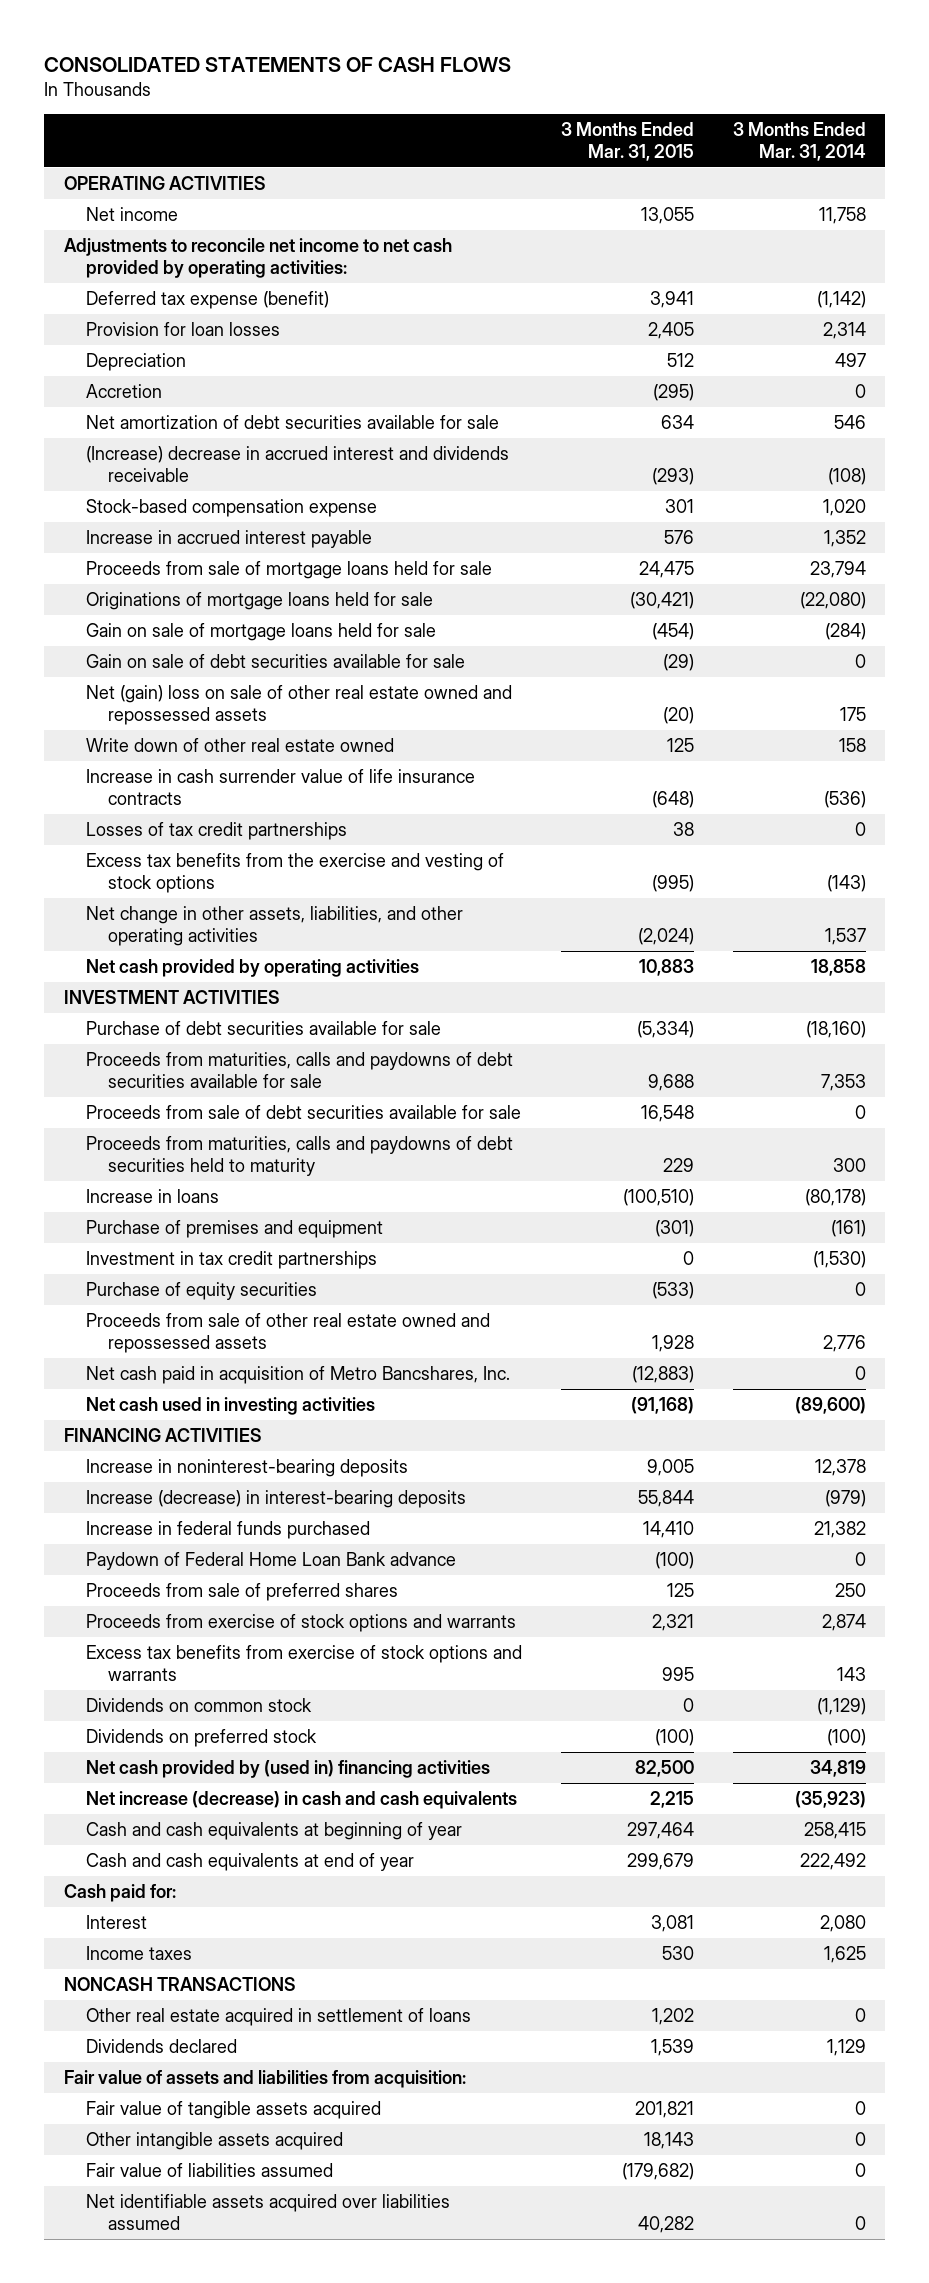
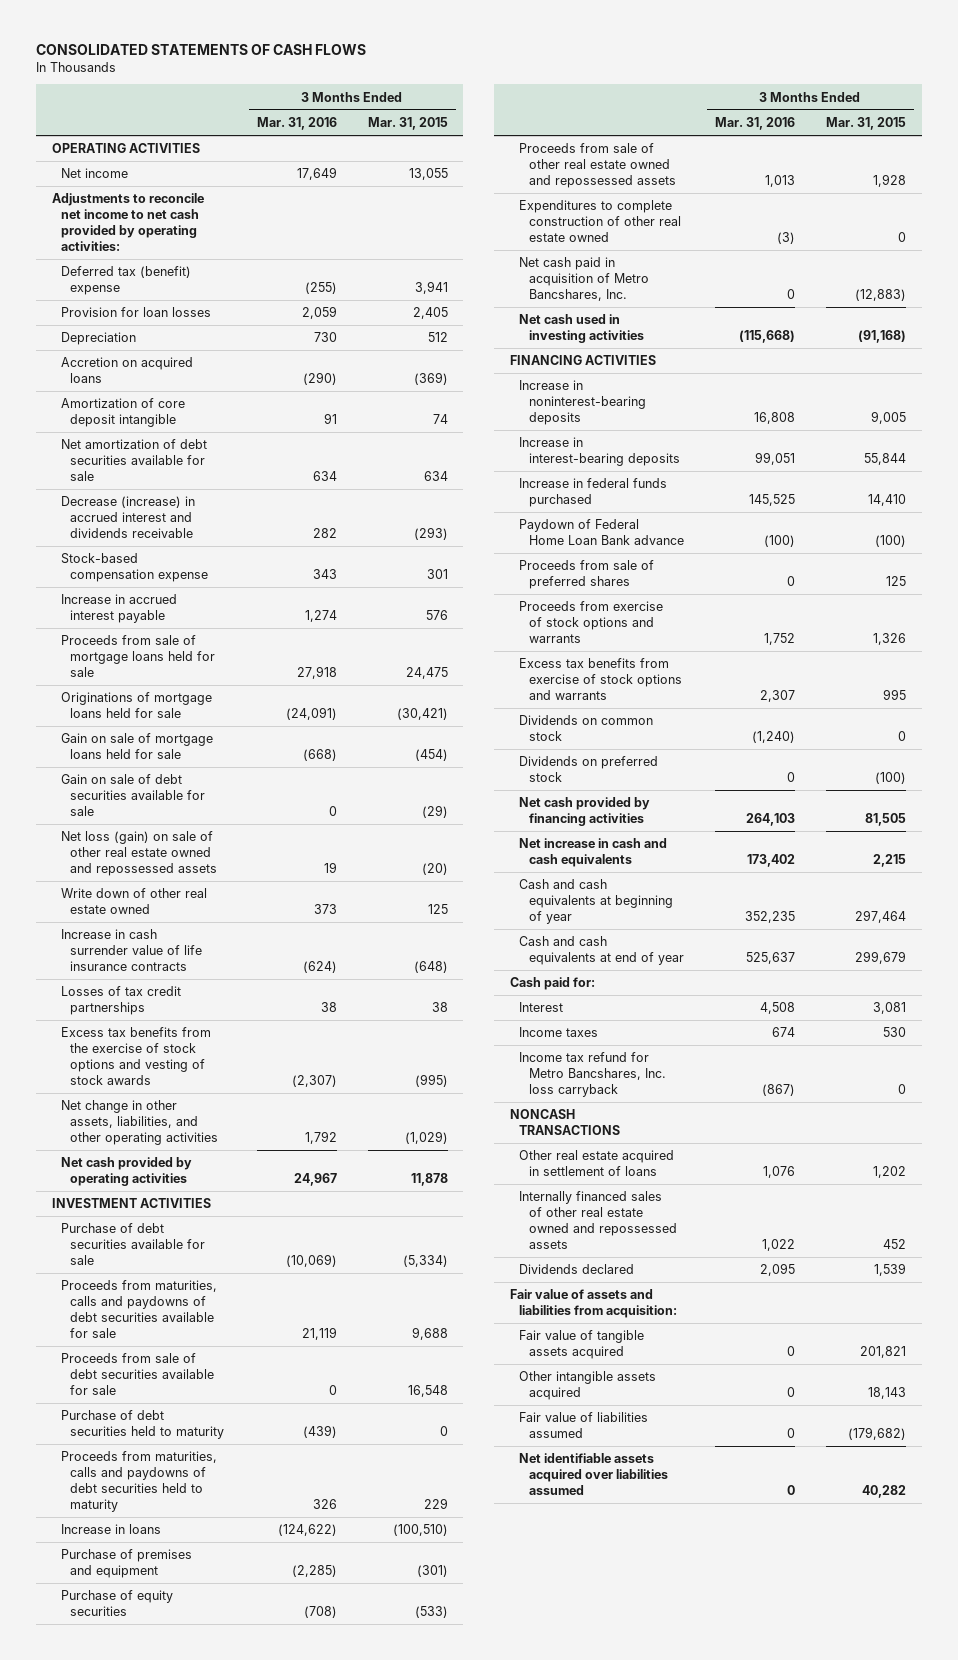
- | 3 Months Ended Mar. 31, 2015 | 3 Months Ended Mar. 31, 2014
+ | 3 Months Ended Mar. 31, 2016 | 3 Months Ended Mar. 31, 2015
- Deferred tax expense (benefit) | 3,941 | (1,142)
+ Deferred tax (benefit) expense | (255) | 3,941
- Accretion | (295) | 0
+ Accretion on acquired loans | (290) | (369)
+ Amortization of core deposit intangible | 91 | 74
- (Increase) decrease in accrued interest and dividends receivable | (293) | (108)
+ Decrease (increase) in accrued interest and dividends receivable | 282 | (293)
- Net (gain) loss on sale of other real estate owned and repossessed assets | (20) | 175
+ Net loss (gain) on sale of other real estate owned and repossessed assets | 19 | (20)
- Excess tax benefits from the exercise and vesting of stock options | (995) | (143)
- Net change in other assets, liabilities, and other operating activities | (2,024) | 1,537
- Net cash provided by operating activities | 10,883 | 18,858
+ Excess tax benefits from the exercise of stock options and vesting of stock awards | (2,307) | (995)
+ Net change in other assets, liabilities, and other operating activities | 1,792 | (1,029)
+ Net cash provided by operating activities | 24,967 | 11,878
+ Purchase of debt securities held to maturity | (439) | 0
- Investment in tax credit partnerships | 0 | (1,530)
+ Expenditures to complete construction of other real estate owned | (3) | 0
- Increase (decrease) in interest-bearing deposits | 55,844 | (979)
+ Increase in interest-bearing deposits | 99,051 | 55,844
- Proceeds from exercise of stock options and warrants | 2,321 | 2,874
+ Proceeds from exercise of stock options and warrants | 1,752 | 1,326
- Net cash provided by (used in) financing activities | 82,500 | 34,819
- Net increase (decrease) in cash and cash equivalents | 2,215 | (35,923)
+ Net cash provided by financing activities | 264,103 | 81,505
+ Net increase in cash and cash equivalents | 173,402 | 2,215
+ Income tax refund for Metro Bancshares, Inc. loss carryback | (867) | 0
+ Internally financed sales of other real estate owned and repossessed assets | 1,022 | 452

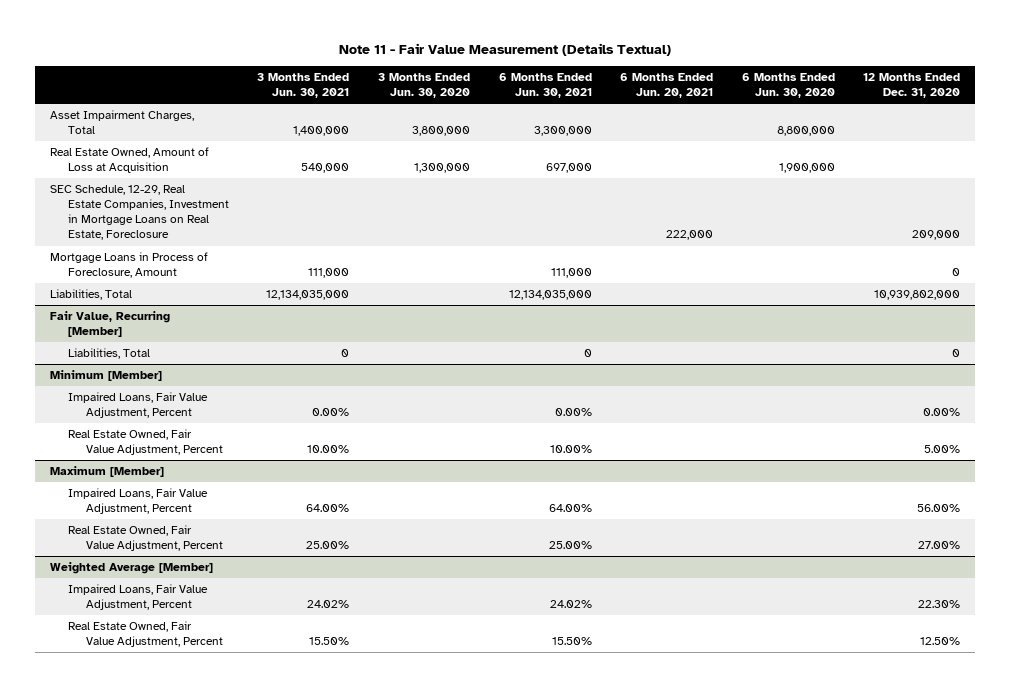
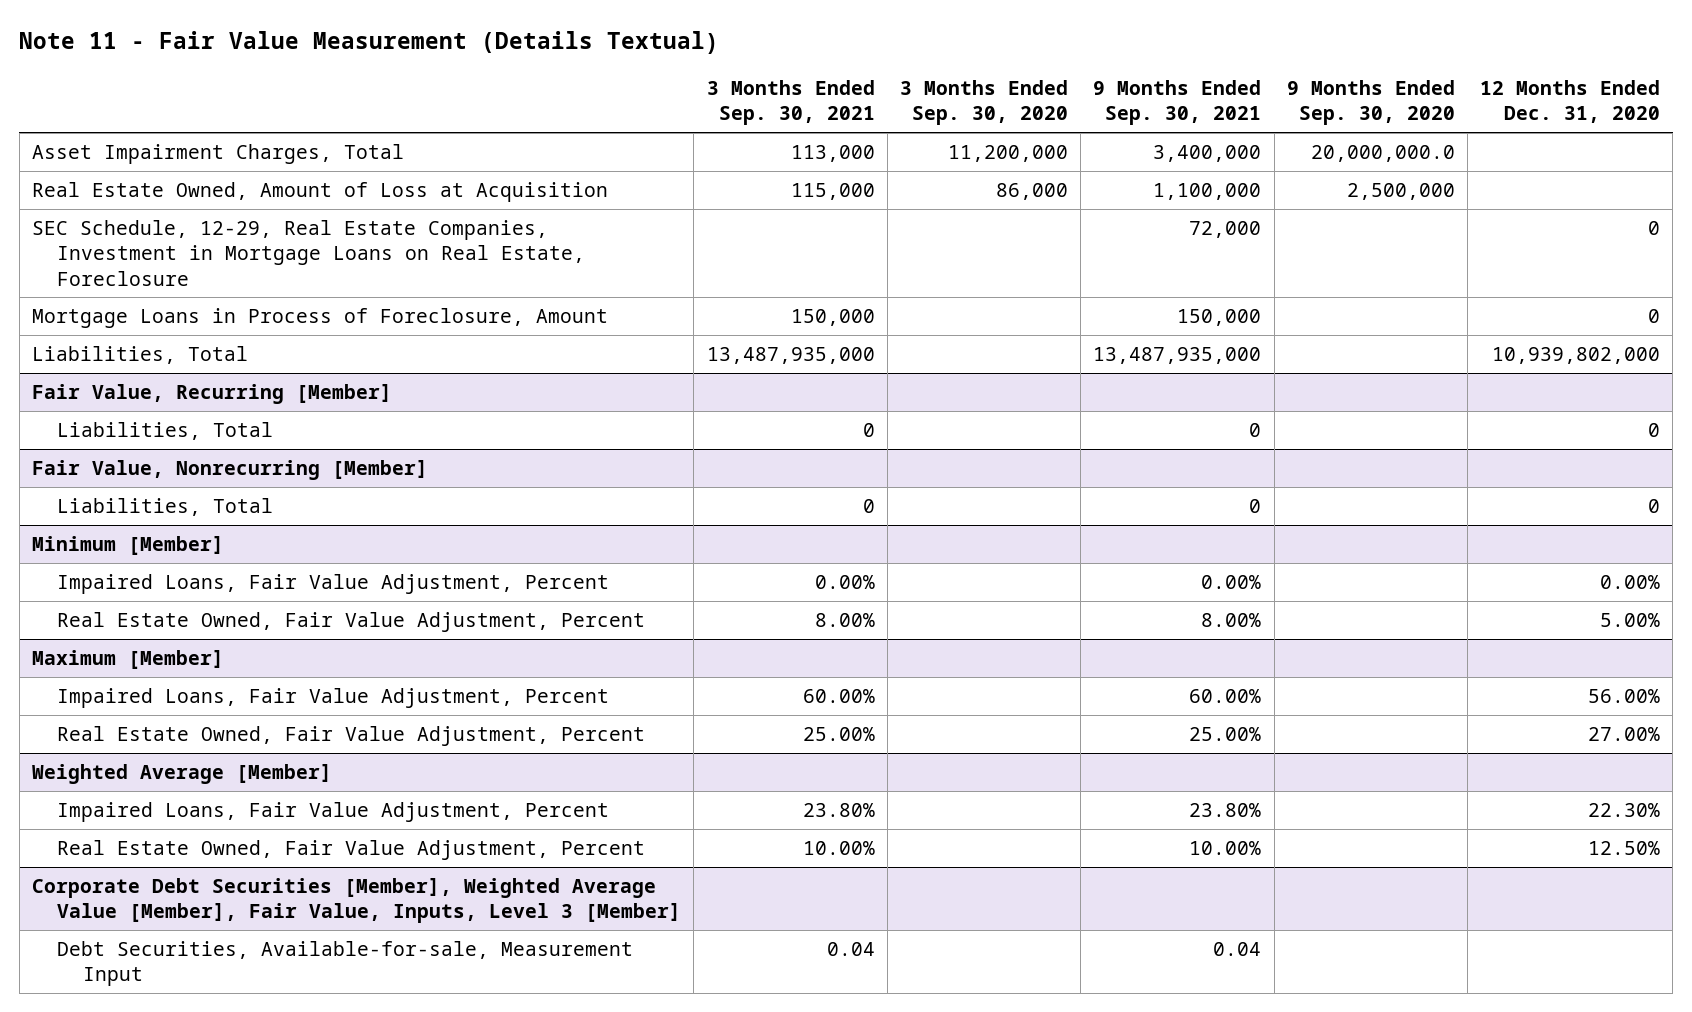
- | 3 Months Ended Jun. 30, 2021 | 3 Months Ended Jun. 30, 2020 | 6 Months Ended Jun. 30, 2021 | 6 Months Ended Jun. 20, 2021 | 6 Months Ended Jun. 30, 2020 | 12 Months Ended Dec. 31, 2020
+ | 3 Months Ended Sep. 30, 2021 | 3 Months Ended Sep. 30, 2020 | 9 Months Ended Sep. 30, 2021 | 9 Months Ended Sep. 30, 2020 | 12 Months Ended Dec. 31, 2020
- SEC Schedule, 12-29, Real Estate Companies, Investment in Mortgage Loans on Real Estate, Foreclosure | | | | 222,000 | | 209,000
+ SEC Schedule, 12-29, Real Estate Companies, Investment in Mortgage Loans on Real Estate, Foreclosure | | | 72,000 | | 0
+ Fair Value, Nonrecurring [Member]
+ Liabilities, Total | 0 | | 0 | | 0
+ Corporate Debt Securities [Member], Weighted Average Value [Member], Fair Value, Inputs, Level 3 [Member]
+ Debt Securities, Available-for-sale, Measurement Input | 0.04 | | 0.04 | |

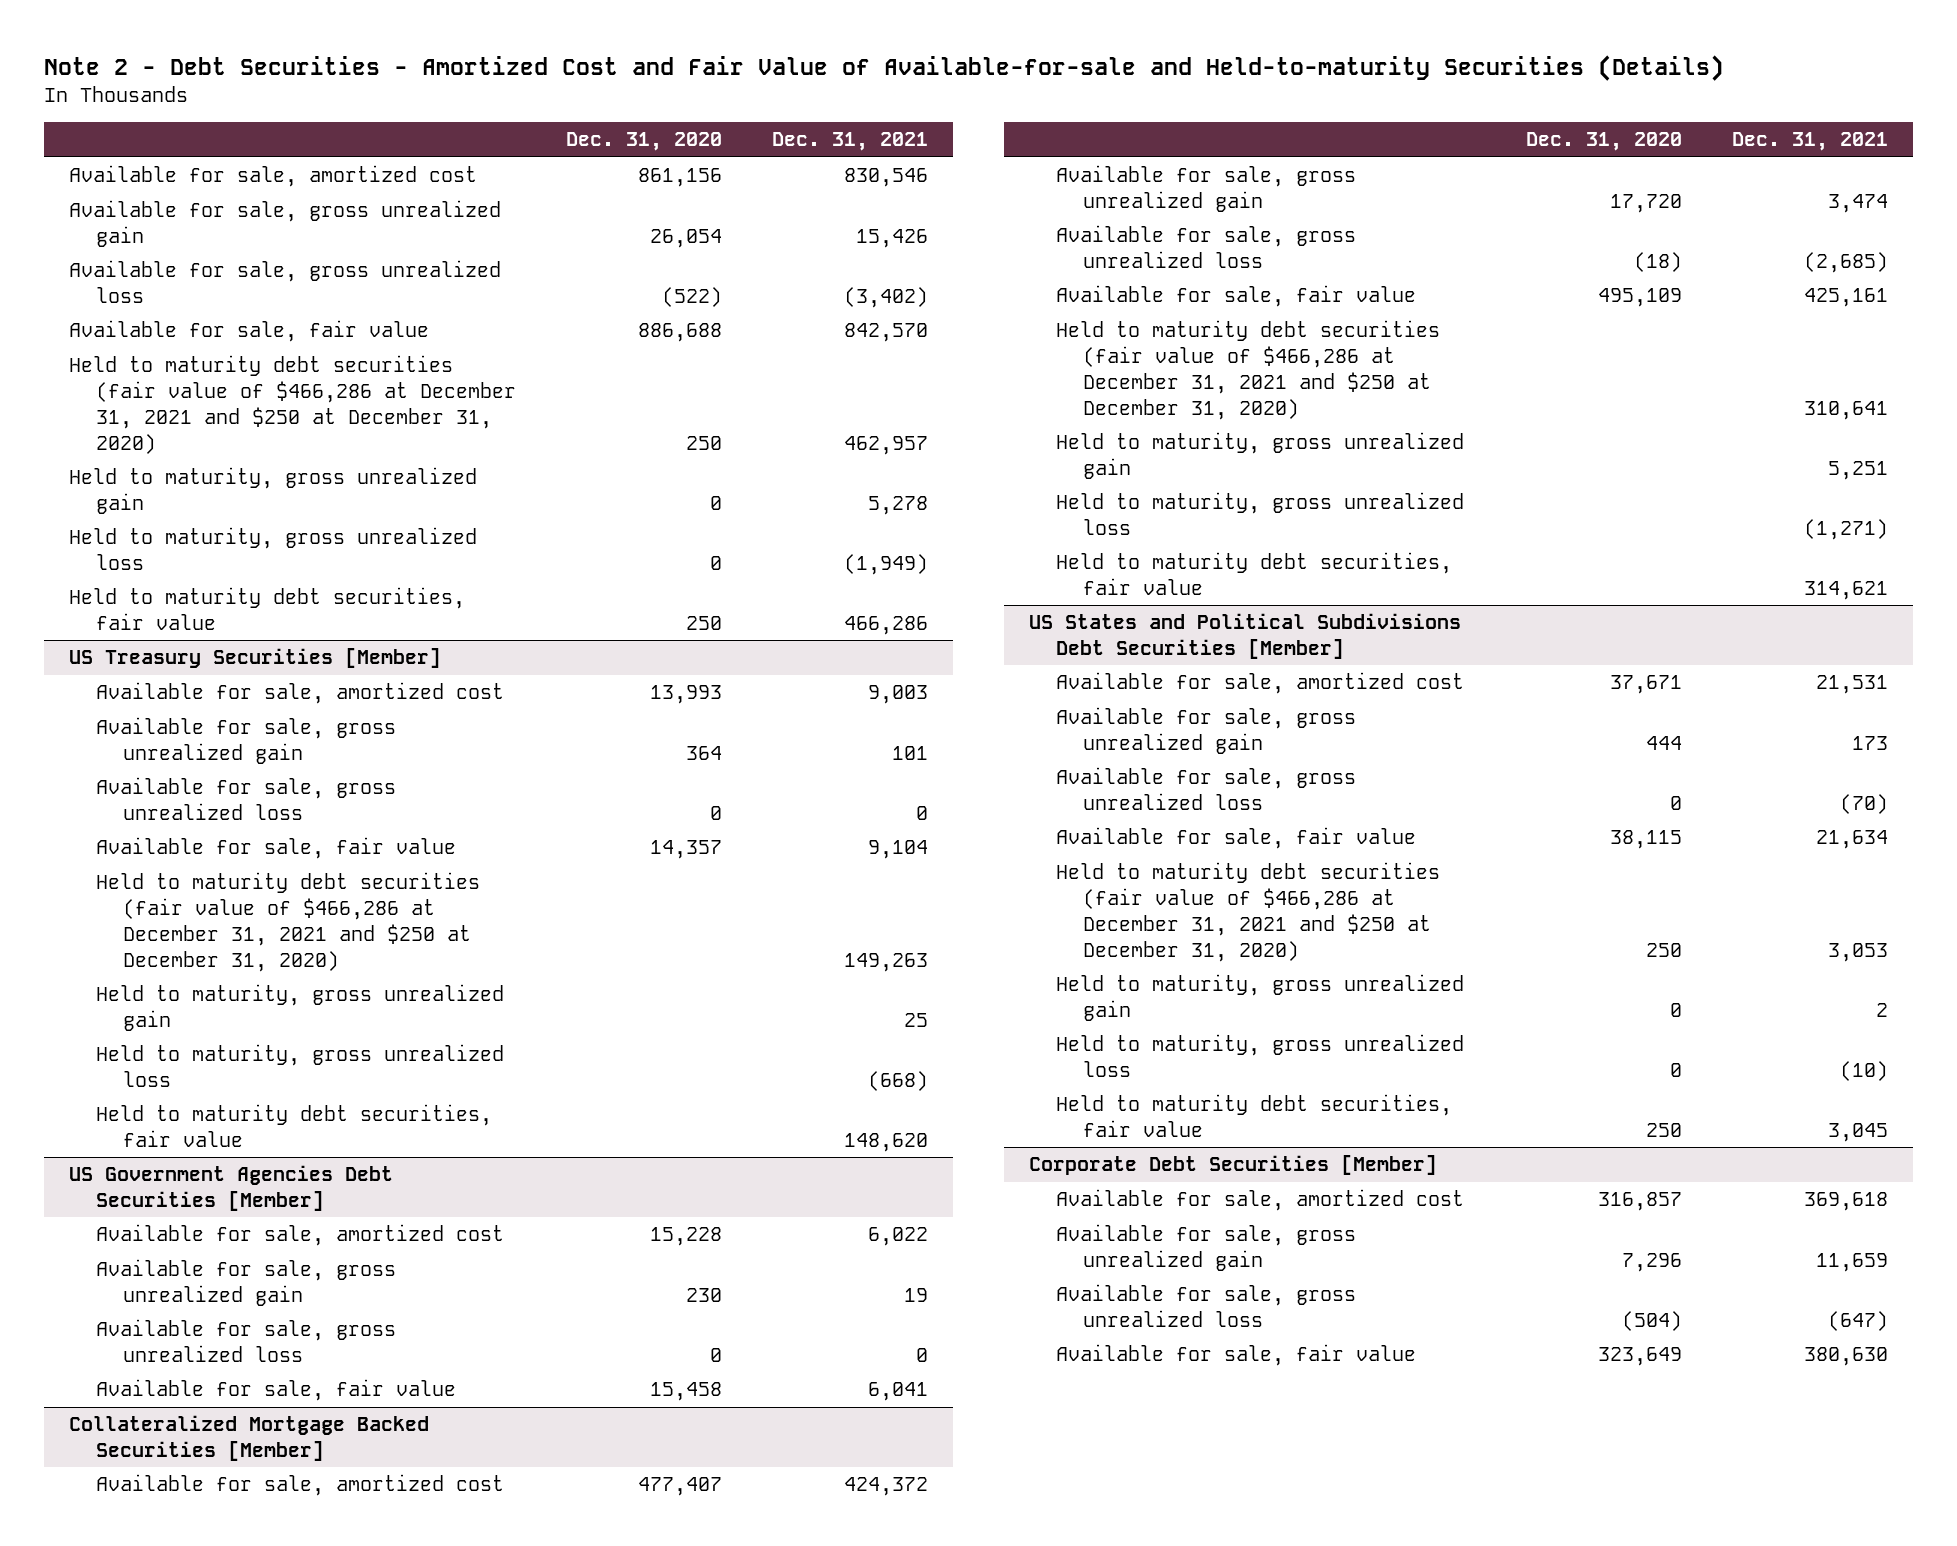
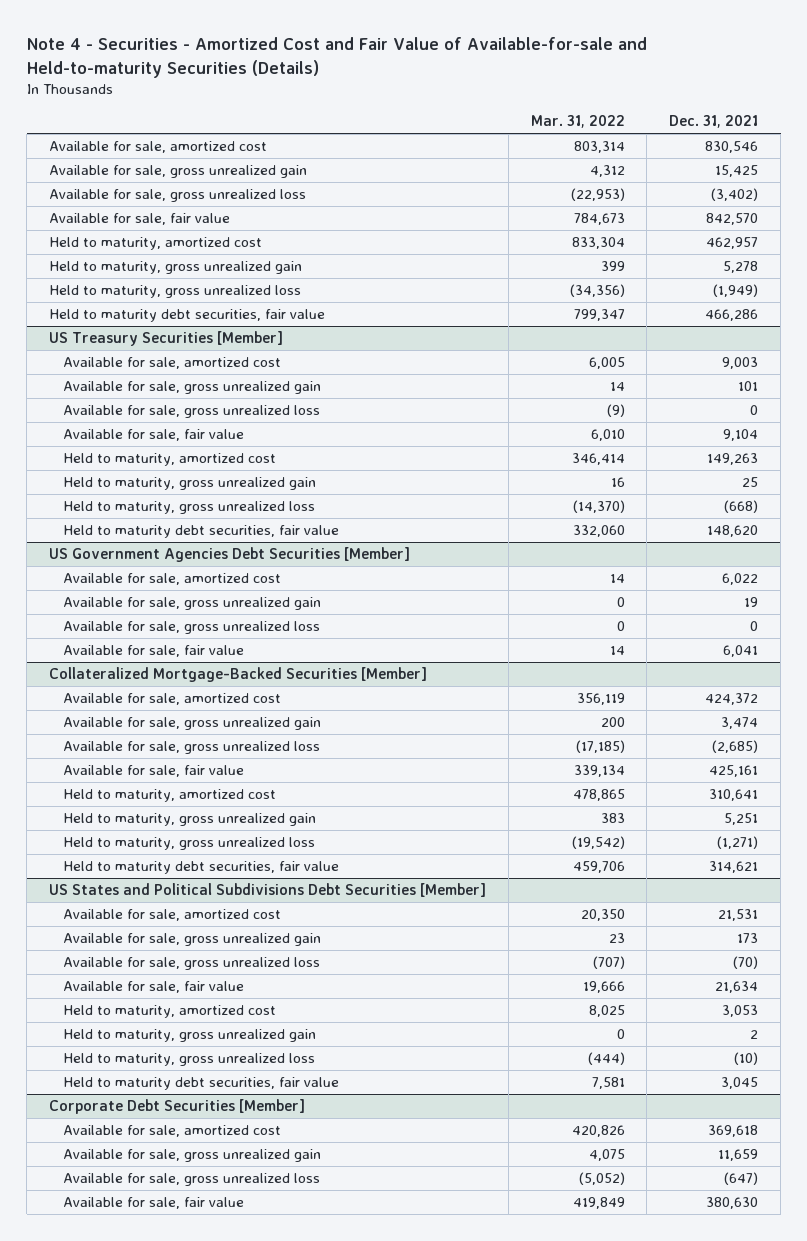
- Note 2 - Debt Securities - Amortized Cost and Fair Value of Available-for-sale and Held-to-maturity Securities (Details)
+ Note 4 - Securities - Amortized Cost and Fair Value of Available-for-sale and Held-to-maturity Securities (Details)
- | Dec. 31, 2020 | Dec. 31, 2021
+ | Mar. 31, 2022 | Dec. 31, 2021
- Available for sale, gross unrealized gain | 26,054 | 15,426
+ Available for sale, gross unrealized gain | 4,312 | 15,425
- Held to maturity debt securities (fair value of $466,286 at December 31, 2021 and $250 at December 31, 2020) | 250 | 462,957
+ Held to maturity, amortized cost | 833,304 | 462,957
@ US Treasury Securities [Member]
- Held to maturity debt securities (fair value of $466,286 at December 31, 2021 and $250 at December 31, 2020) | | 149,263
+ Held to maturity, amortized cost | 346,414 | 149,263
- Collateralized Mortgage Backed Securities [Member]
+ Collateralized Mortgage-Backed Securities [Member]
- Held to maturity debt securities (fair value of $466,286 at December 31, 2021 and $250 at December 31, 2020) | | 310,641
+ Held to maturity, amortized cost | 478,865 | 310,641
@ US States and Political Subdivisions Debt Securities [Member]
- Held to maturity debt securities (fair value of $466,286 at December 31, 2021 and $250 at December 31, 2020) | 250 | 3,053
+ Held to maturity, amortized cost | 8,025 | 3,053

